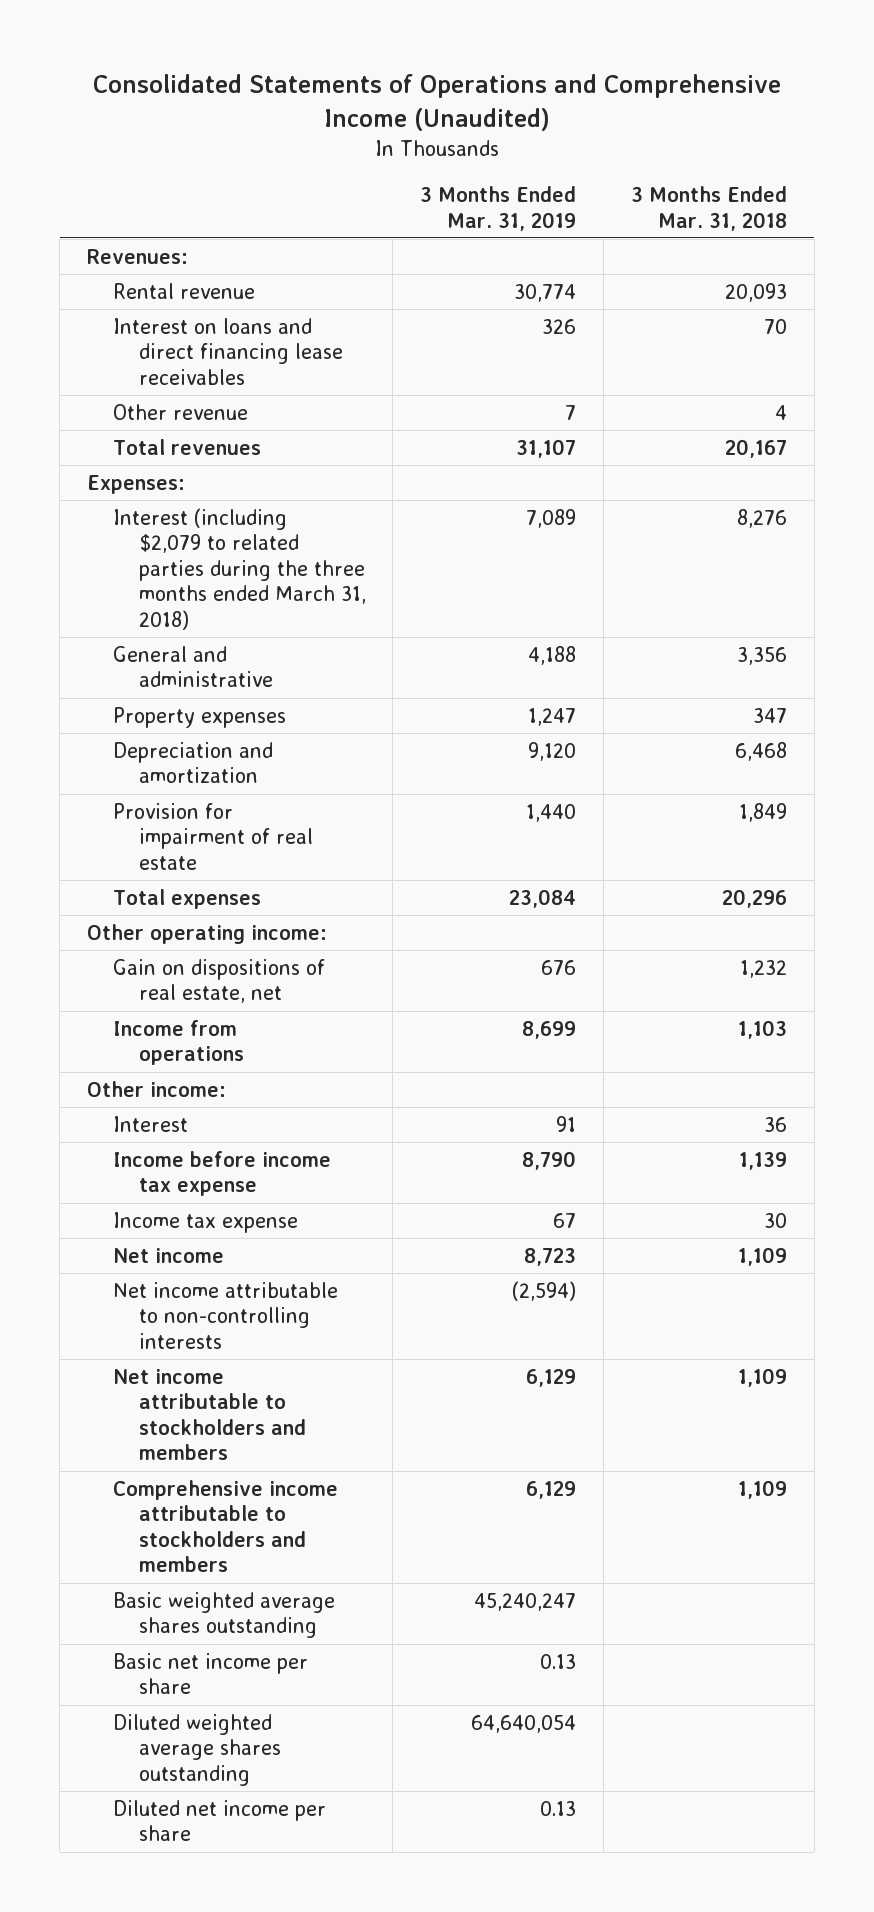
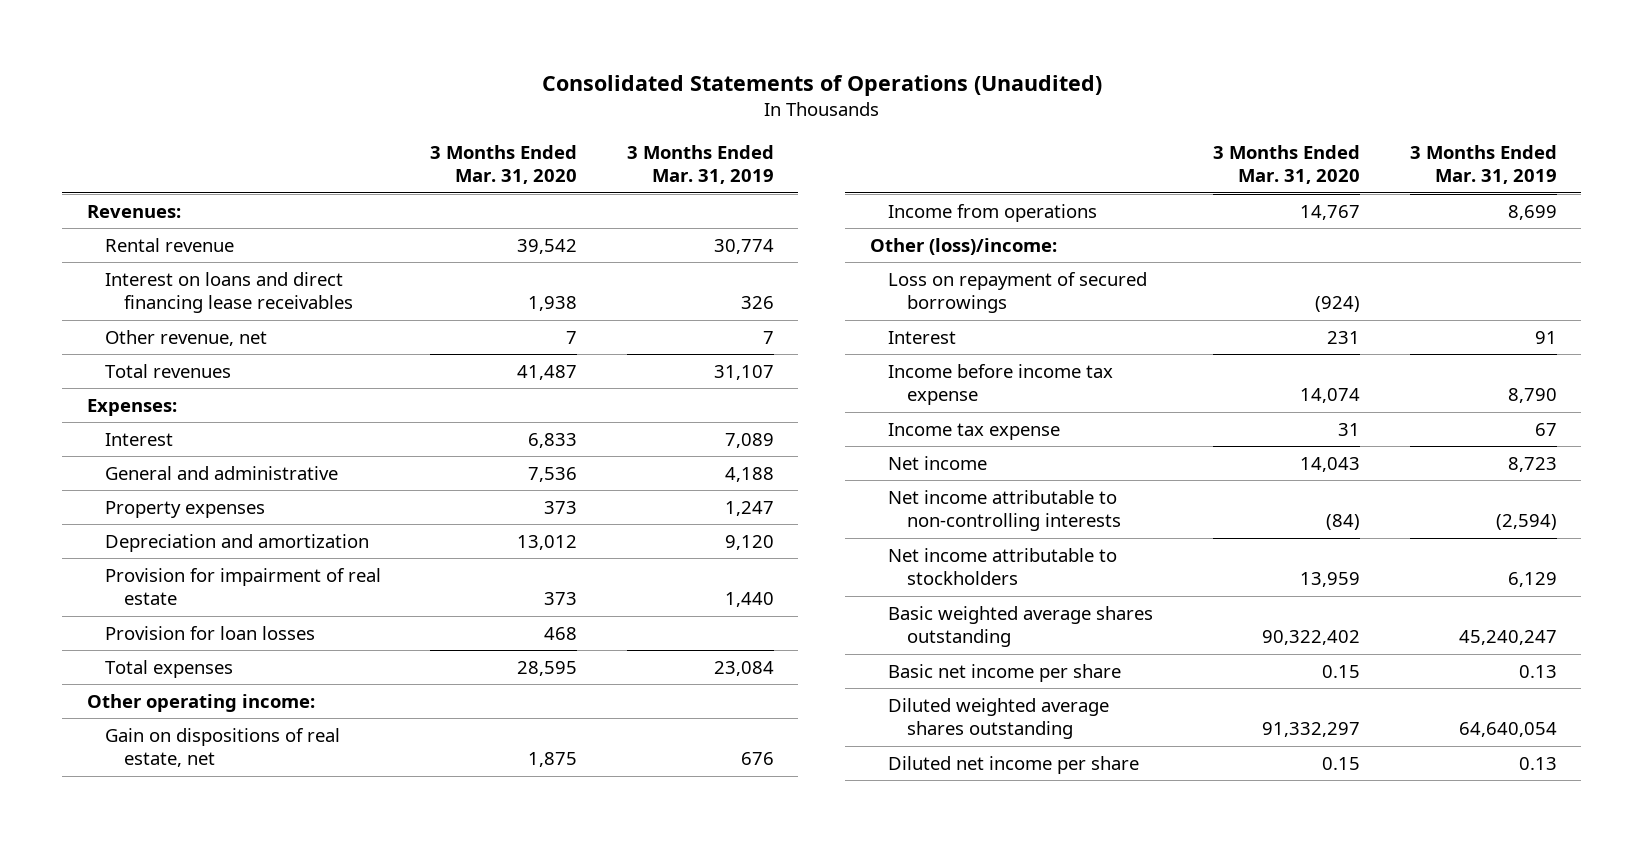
- Consolidated Statements of Operations and Comprehensive Income (Unaudited)
+ Consolidated Statements of Operations (Unaudited)
- | 3 Months Ended Mar. 31, 2019 | 3 Months Ended Mar. 31, 2018
+ | 3 Months Ended Mar. 31, 2020 | 3 Months Ended Mar. 31, 2019
- Other revenue | 7 | 4
+ Other revenue, net | 7 | 7
- Interest (including $2,079 to related parties during the three months ended March 31, 2018) | 7,089 | 8,276
+ Interest | 6,833 | 7,089
+ Provision for loan losses | 468 |
- Other income:
+ Other (loss)/income:
+ Loss on repayment of secured borrowings | (924) |
- Net income attributable to stockholders and members | 6,129 | 1,109
- Comprehensive income attributable to stockholders and members | 6,129 | 1,109
+ Net income attributable to stockholders | 13,959 | 6,129

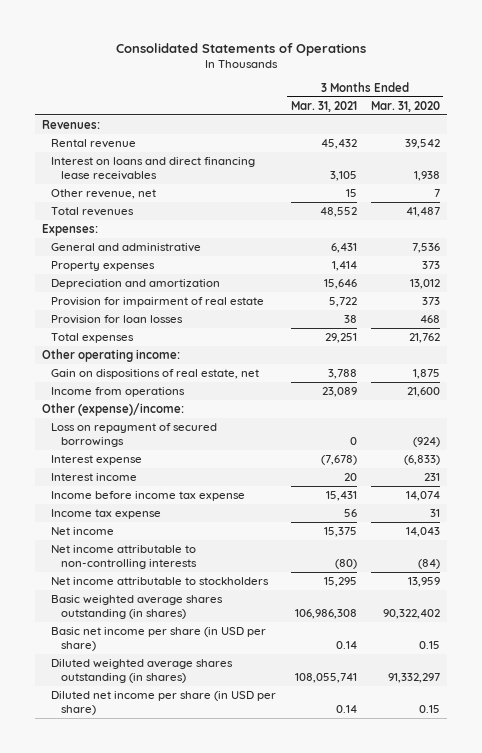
- Consolidated Statements of Operations (Unaudited)
+ Consolidated Statements of Operations
- | 3 Months Ended Mar. 31, 2020 | 3 Months Ended Mar. 31, 2019
+ | 3 Months Ended Mar. 31, 2021 | 3 Months Ended Mar. 31, 2020
- Interest | 6,833 | 7,089
- Total expenses | 28,595 | 23,084
+ Total expenses | 29,251 | 21,762
- Income from operations | 14,767 | 8,699
- Other (loss)/income:
+ Income from operations | 23,089 | 21,600
+ Other (expense)/income:
- Interest | 231 | 91
+ Interest expense | (7,678) | (6,833)
+ Interest income | 20 | 231
- Basic weighted average shares outstanding | 90,322,402 | 45,240,247
- Basic net income per share | 0.15 | 0.13
- Diluted weighted average shares outstanding | 91,332,297 | 64,640,054
- Diluted net income per share | 0.15 | 0.13
+ Basic weighted average shares outstanding (in shares) | 106,986,308 | 90,322,402
+ Basic net income per share (in USD per share) | 0.14 | 0.15
+ Diluted weighted average shares outstanding (in shares) | 108,055,741 | 91,332,297
+ Diluted net income per share (in USD per share) | 0.14 | 0.15

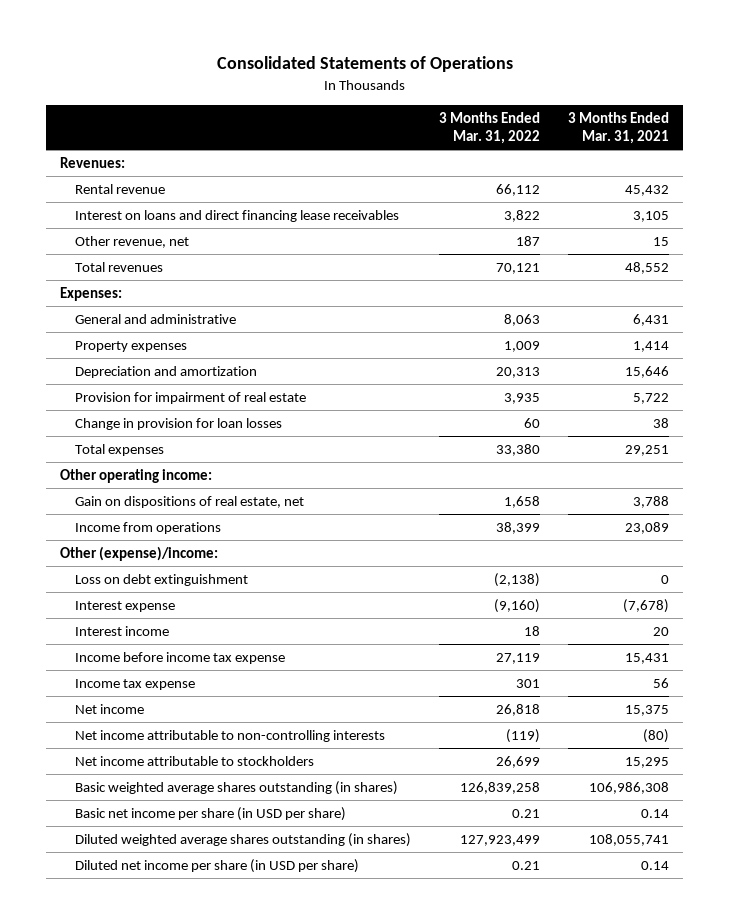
- | 3 Months Ended Mar. 31, 2021 | 3 Months Ended Mar. 31, 2020
+ | 3 Months Ended Mar. 31, 2022 | 3 Months Ended Mar. 31, 2021
- Provision for loan losses | 38 | 468
+ Change in provision for loan losses | 60 | 38
- Loss on repayment of secured borrowings | 0 | (924)
+ Loss on debt extinguishment | (2,138) | 0

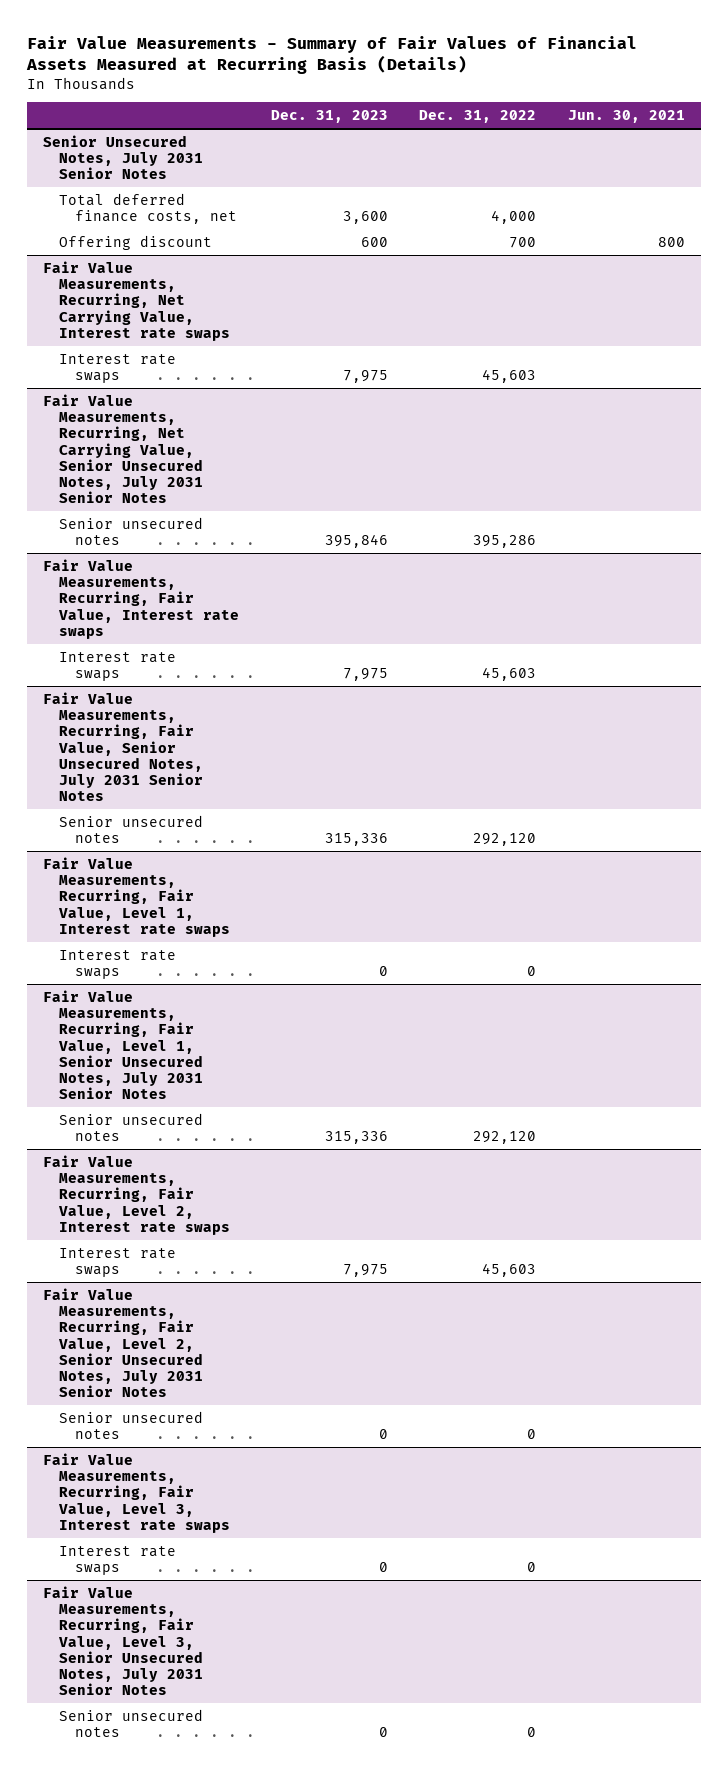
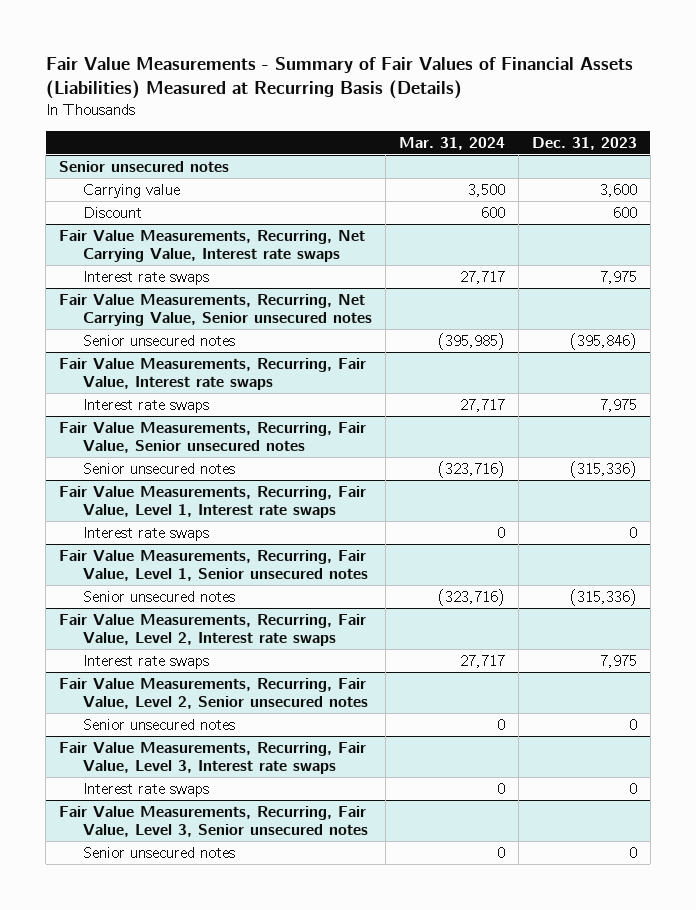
- Fair Value Measurements - Summary of Fair Values of Financial Assets Measured at Recurring Basis (Details)
+ Fair Value Measurements - Summary of Fair Values of Financial Assets (Liabilities) Measured at Recurring Basis (Details)
- | Dec. 31, 2023 | Dec. 31, 2022 | Jun. 30, 2021
+ | Mar. 31, 2024 | Dec. 31, 2023
- Senior Unsecured Notes, July 2031 Senior Notes
- Total deferred finance costs, net | 3,600 | 4,000 |
- Offering discount | 600 | 700 | 800
+ Senior unsecured notes
+ Carrying value | 3,500 | 3,600
+ Discount | 600 | 600
- Fair Value Measurements, Recurring, Net Carrying Value, Senior Unsecured Notes, July 2031 Senior Notes
- Senior unsecured notes | 395,846 | 395,286 |
+ Fair Value Measurements, Recurring, Net Carrying Value, Senior unsecured notes
+ Senior unsecured notes | (395,985) | (395,846)
- Fair Value Measurements, Recurring, Fair Value, Senior Unsecured Notes, July 2031 Senior Notes
- Senior unsecured notes | 315,336 | 292,120 |
+ Fair Value Measurements, Recurring, Fair Value, Senior unsecured notes
+ Senior unsecured notes | (323,716) | (315,336)
- Fair Value Measurements, Recurring, Fair Value, Level 1, Senior Unsecured Notes, July 2031 Senior Notes
- Senior unsecured notes | 315,336 | 292,120 |
+ Fair Value Measurements, Recurring, Fair Value, Level 1, Senior unsecured notes
+ Senior unsecured notes | (323,716) | (315,336)
- Fair Value Measurements, Recurring, Fair Value, Level 2, Senior Unsecured Notes, July 2031 Senior Notes
+ Fair Value Measurements, Recurring, Fair Value, Level 2, Senior unsecured notes
- Fair Value Measurements, Recurring, Fair Value, Level 3, Senior Unsecured Notes, July 2031 Senior Notes
+ Fair Value Measurements, Recurring, Fair Value, Level 3, Senior unsecured notes

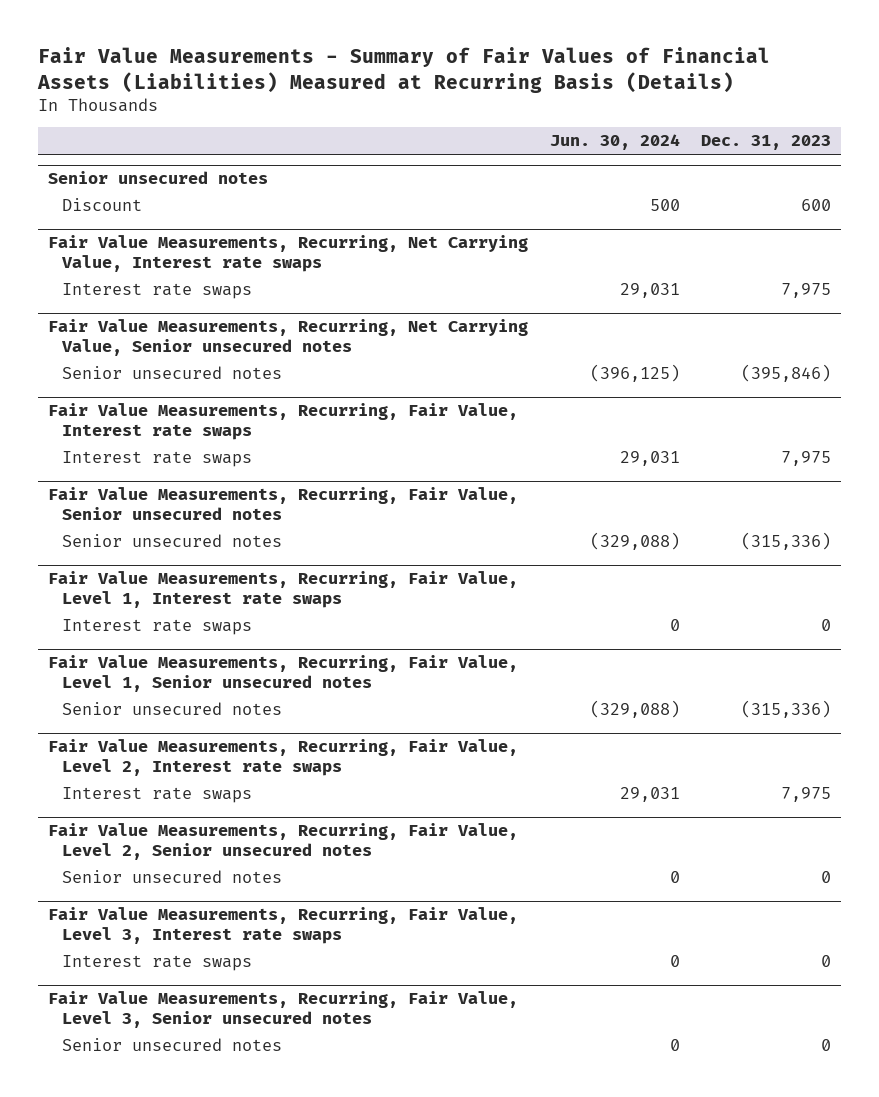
- | Mar. 31, 2024 | Dec. 31, 2023
+ | Jun. 30, 2024 | Dec. 31, 2023
@ Senior unsecured notes
- Carrying value | 3,500 | 3,600

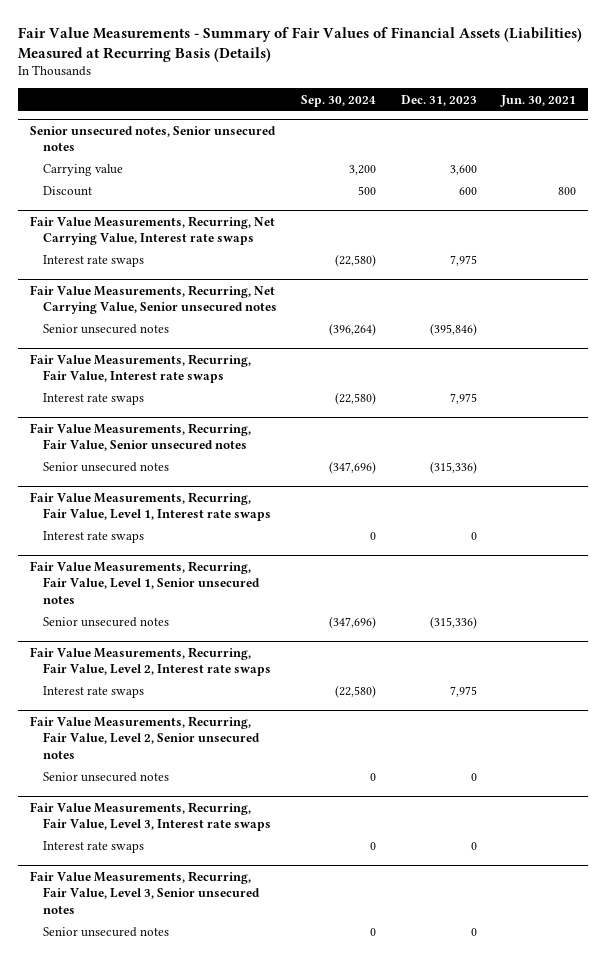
- | Jun. 30, 2024 | Dec. 31, 2023
+ | Sep. 30, 2024 | Dec. 31, 2023 | Jun. 30, 2021
- Senior unsecured notes
+ Senior unsecured notes, Senior unsecured notes
+ Carrying value | 3,200 | 3,600 |

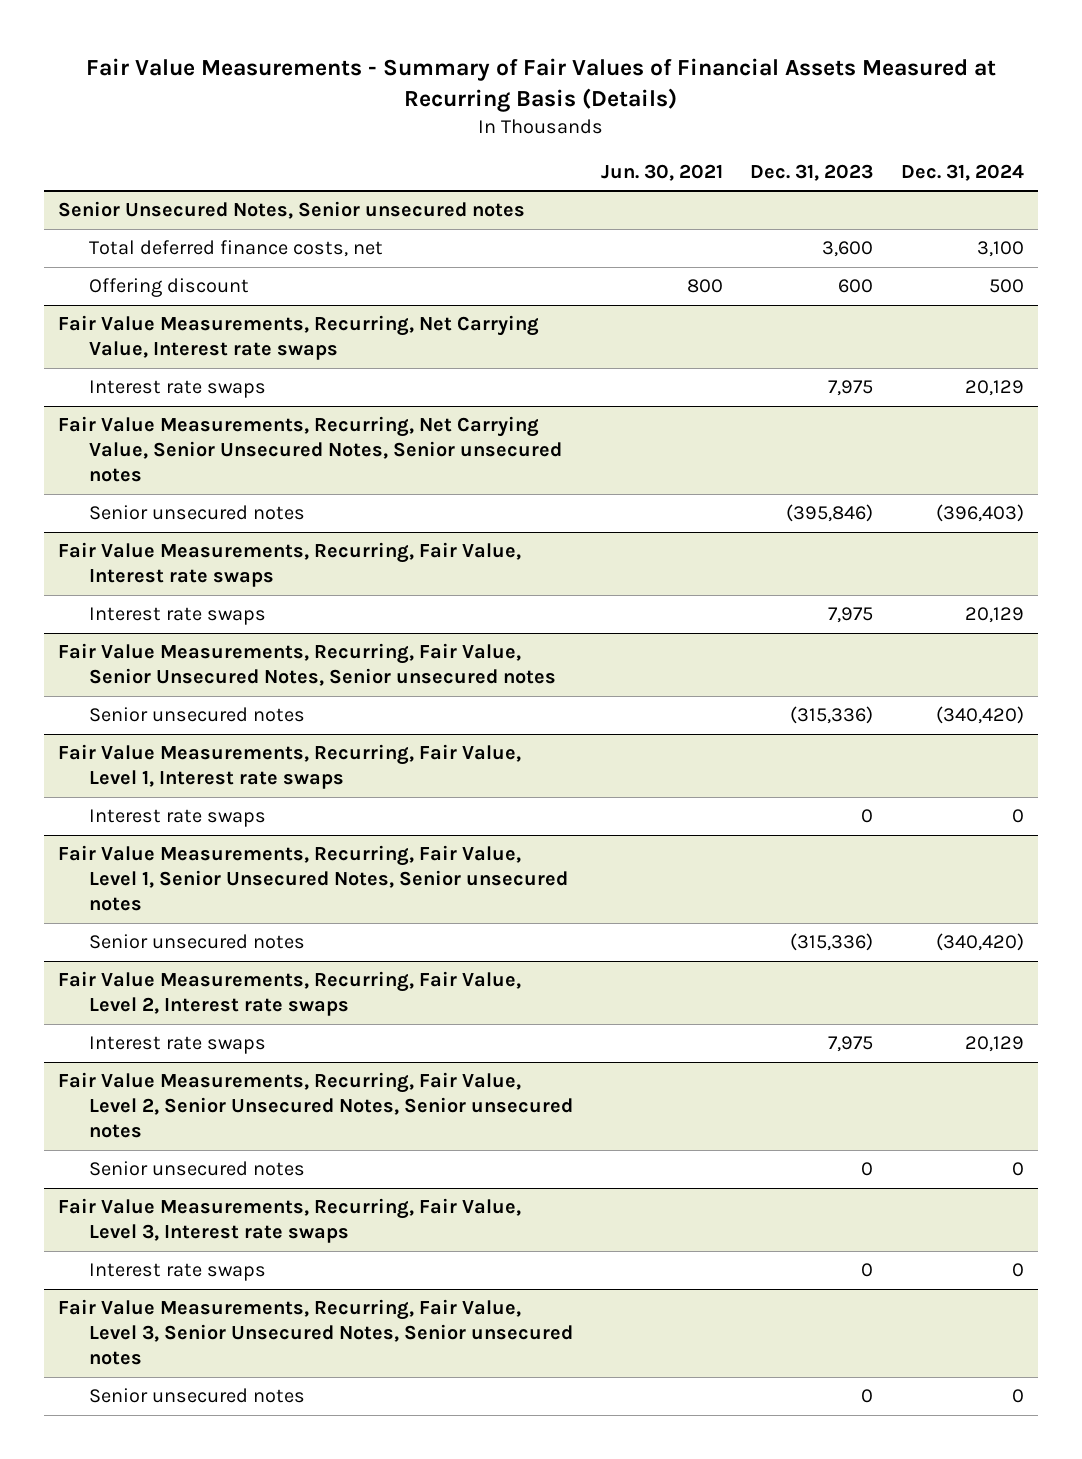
- Fair Value Measurements - Summary of Fair Values of Financial Assets (Liabilities) Measured at Recurring Basis (Details)
+ Fair Value Measurements - Summary of Fair Values of Financial Assets Measured at Recurring Basis (Details)
- | Sep. 30, 2024 | Dec. 31, 2023 | Jun. 30, 2021
+ | Jun. 30, 2021 | Dec. 31, 2023 | Dec. 31, 2024
- Senior unsecured notes, Senior unsecured notes
- Carrying value | 3,200 | 3,600 |
- Discount | 500 | 600 | 800
+ Senior Unsecured Notes, Senior unsecured notes
+ Total deferred finance costs, net | | 3,600 | 3,100
+ Offering discount | 800 | 600 | 500
- Fair Value Measurements, Recurring, Net Carrying Value, Senior unsecured notes
+ Fair Value Measurements, Recurring, Net Carrying Value, Senior Unsecured Notes, Senior unsecured notes
- Fair Value Measurements, Recurring, Fair Value, Senior unsecured notes
+ Fair Value Measurements, Recurring, Fair Value, Senior Unsecured Notes, Senior unsecured notes
- Fair Value Measurements, Recurring, Fair Value, Level 1, Senior unsecured notes
+ Fair Value Measurements, Recurring, Fair Value, Level 1, Senior Unsecured Notes, Senior unsecured notes
- Fair Value Measurements, Recurring, Fair Value, Level 2, Senior unsecured notes
+ Fair Value Measurements, Recurring, Fair Value, Level 2, Senior Unsecured Notes, Senior unsecured notes
- Fair Value Measurements, Recurring, Fair Value, Level 3, Senior unsecured notes
+ Fair Value Measurements, Recurring, Fair Value, Level 3, Senior Unsecured Notes, Senior unsecured notes

